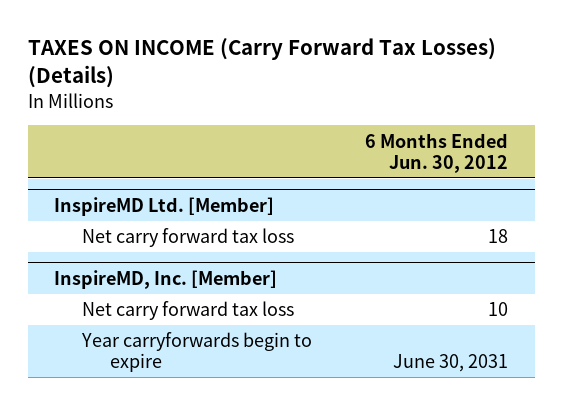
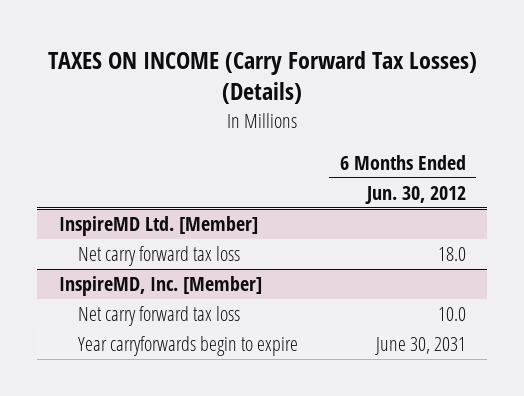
@ InspireMD Ltd. [Member]
- Net carry forward tax loss | 18
+ Net carry forward tax loss | 18.0
@ InspireMD, Inc. [Member]
- Net carry forward tax loss | 10
+ Net carry forward tax loss | 10.0

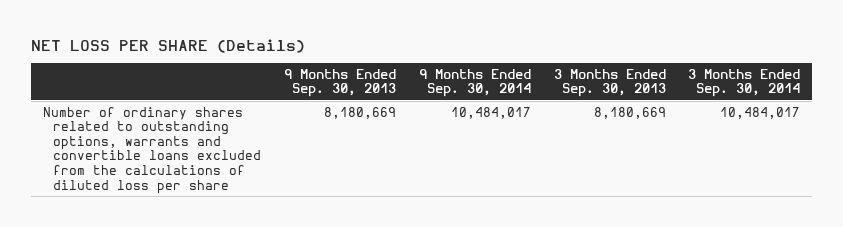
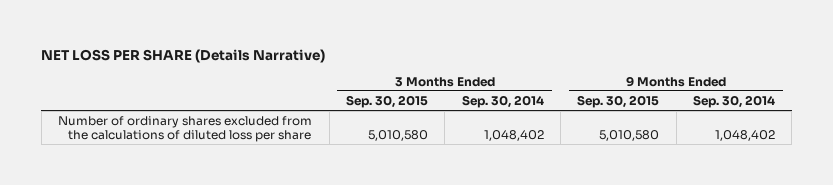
- NET LOSS PER SHARE (Details)
+ NET LOSS PER SHARE (Details Narrative)
- | 9 Months Ended Sep. 30, 2013 | 9 Months Ended Sep. 30, 2014 | 3 Months Ended Sep. 30, 2013 | 3 Months Ended Sep. 30, 2014
+ | 3 Months Ended Sep. 30, 2015 | 3 Months Ended Sep. 30, 2014 | 9 Months Ended Sep. 30, 2015 | 9 Months Ended Sep. 30, 2014
- Number of ordinary shares related to outstanding options, warrants and convertible loans excluded from the calculations of diluted loss per share | 8,180,669 | 10,484,017 | 8,180,669 | 10,484,017
+ Number of ordinary shares excluded from the calculations of diluted loss per share | 5,010,580 | 1,048,402 | 5,010,580 | 1,048,402

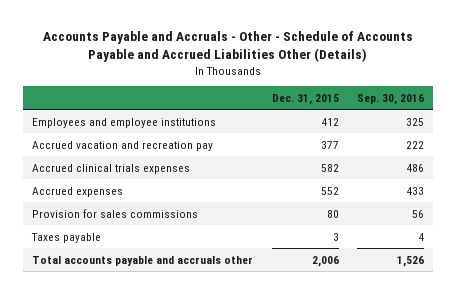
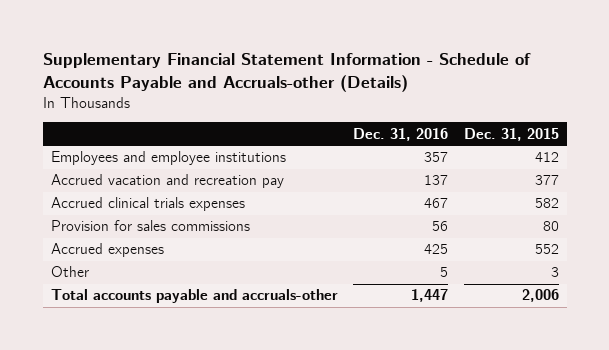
- Accounts Payable and Accruals - Other - Schedule of Accounts Payable and Accrued Liabilities Other (Details)
+ Supplementary Financial Statement Information - Schedule of Accounts Payable and Accruals-other (Details)
- | Dec. 31, 2015 | Sep. 30, 2016
+ | Dec. 31, 2016 | Dec. 31, 2015
- Taxes payable | 3 | 4
- Total accounts payable and accruals other | 2,006 | 1,526
moved down: Accrued expenses | 425 | 552
+ Other | 5 | 3
+ Total accounts payable and accruals-other | 1,447 | 2,006

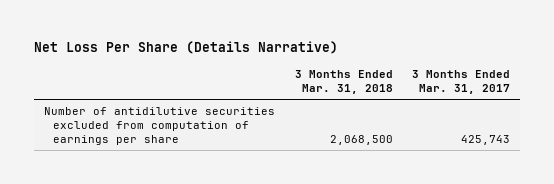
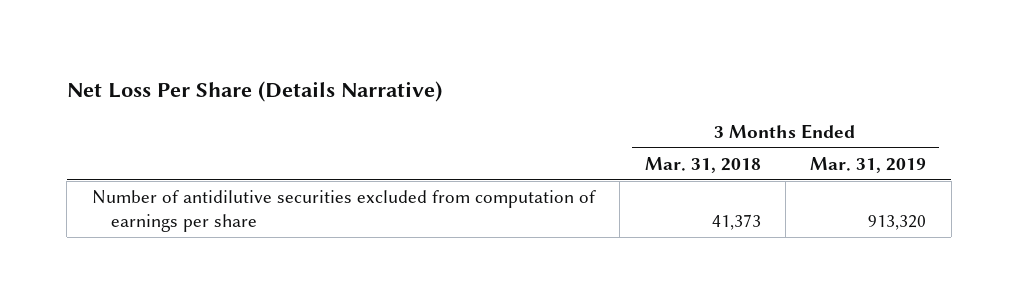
- | 3 Months Ended Mar. 31, 2018 | 3 Months Ended Mar. 31, 2017
+ | 3 Months Ended Mar. 31, 2018 | 3 Months Ended Mar. 31, 2019
- Number of antidilutive securities excluded from computation of earnings per share | 2,068,500 | 425,743
+ Number of antidilutive securities excluded from computation of earnings per share | 41,373 | 913,320

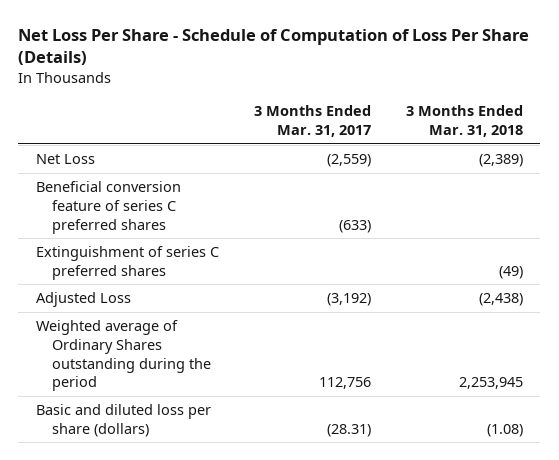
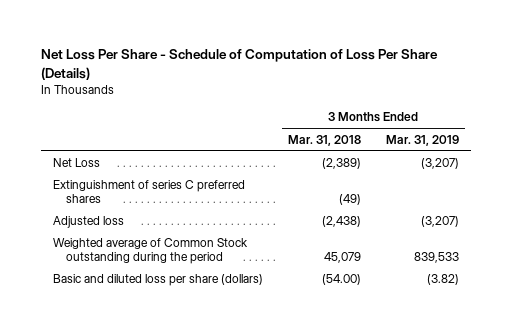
- | 3 Months Ended Mar. 31, 2017 | 3 Months Ended Mar. 31, 2018
+ | 3 Months Ended Mar. 31, 2018 | 3 Months Ended Mar. 31, 2019
- Beneficial conversion feature of series C preferred shares | (633) |
- Adjusted Loss | (3,192) | (2,438)
- Weighted average of Ordinary Shares outstanding during the period | 112,756 | 2,253,945
- Basic and diluted loss per share (dollars) | (28.31) | (1.08)
+ Adjusted loss | (2,438) | (3,207)
+ Weighted average of Common Stock outstanding during the period | 45,079 | 839,533
+ Basic and diluted loss per share (dollars) | (54.00) | (3.82)

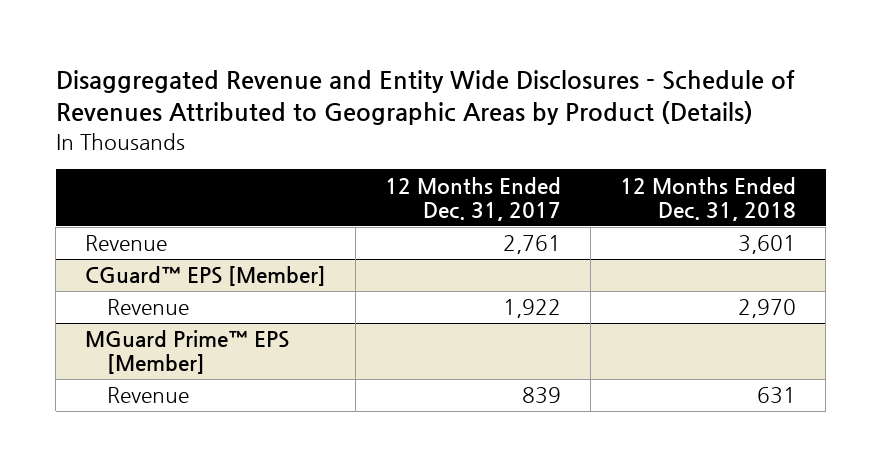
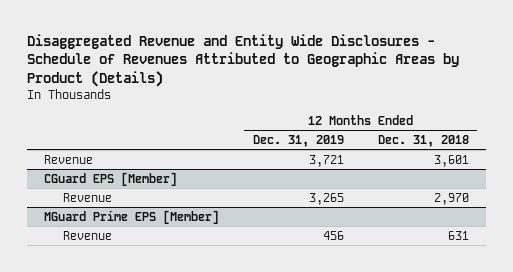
- | 12 Months Ended Dec. 31, 2017 | 12 Months Ended Dec. 31, 2018
+ | 12 Months Ended Dec. 31, 2019 | 12 Months Ended Dec. 31, 2018
- CGuard™ EPS [Member]
+ CGuard EPS [Member]
- MGuard Prime™ EPS [Member]
+ MGuard Prime EPS [Member]

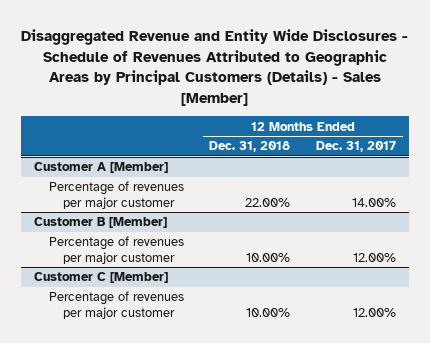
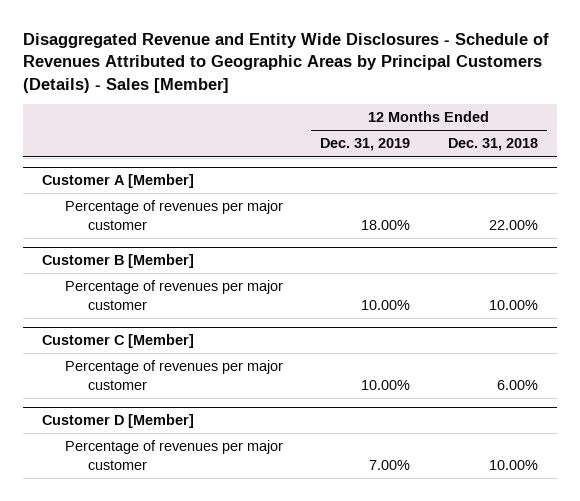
- | 12 Months Ended Dec. 31, 2018 | 12 Months Ended Dec. 31, 2017
+ | 12 Months Ended Dec. 31, 2019 | 12 Months Ended Dec. 31, 2018
@ Customer C [Member]
+ Percentage of revenues per major customer | 10.00% | 6.00%
+ Customer D [Member]

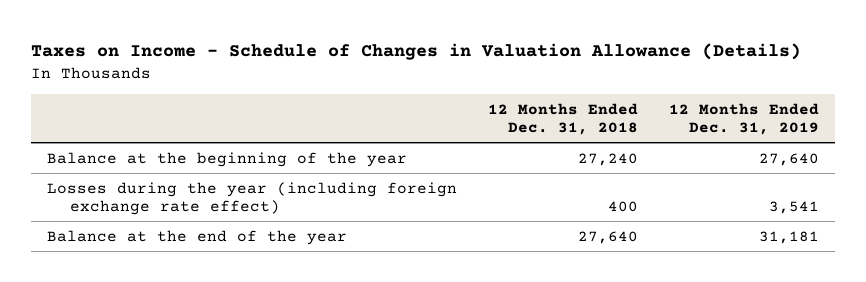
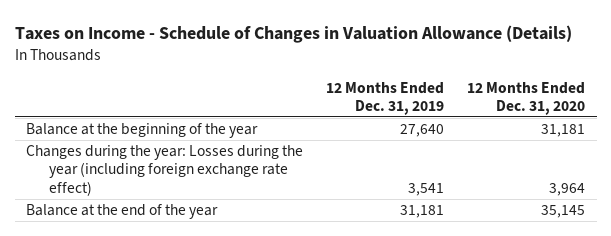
- | 12 Months Ended Dec. 31, 2018 | 12 Months Ended Dec. 31, 2019
+ | 12 Months Ended Dec. 31, 2019 | 12 Months Ended Dec. 31, 2020
- Losses during the year (including foreign exchange rate effect) | 400 | 3,541
+ Changes during the year: Losses during the year (including foreign exchange rate effect) | 3,541 | 3,964

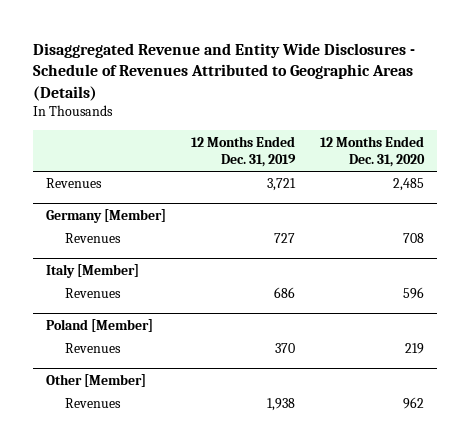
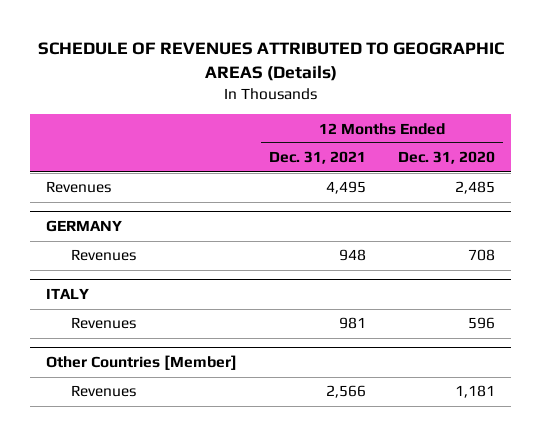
- Disaggregated Revenue and Entity Wide Disclosures - Schedule of Revenues Attributed to Geographic Areas (Details)
+ SCHEDULE OF REVENUES ATTRIBUTED TO GEOGRAPHIC AREAS (Details)
- | 12 Months Ended Dec. 31, 2019 | 12 Months Ended Dec. 31, 2020
+ | 12 Months Ended Dec. 31, 2021 | 12 Months Ended Dec. 31, 2020
- Germany [Member]
+ GERMANY
- Italy [Member]
+ ITALY
- Poland [Member]
- Revenues | 370 | 219
- Other [Member]
- Revenues | 1,938 | 962
+ Other Countries [Member]
+ Revenues | 2,566 | 1,181

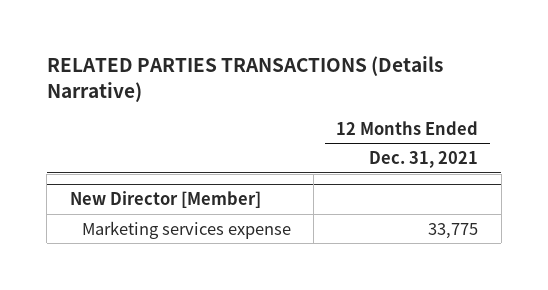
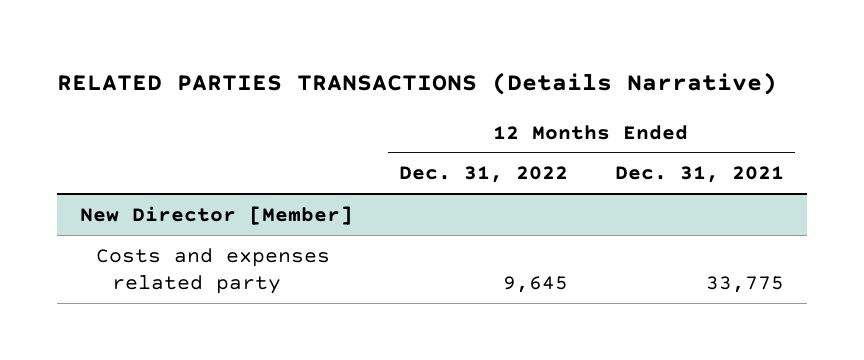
- | 12 Months Ended Dec. 31, 2021
+ | 12 Months Ended Dec. 31, 2022 | 12 Months Ended Dec. 31, 2021
@ New Director [Member]
- Marketing services expense | 33,775
+ Costs and expenses related party | 9,645 | 33,775

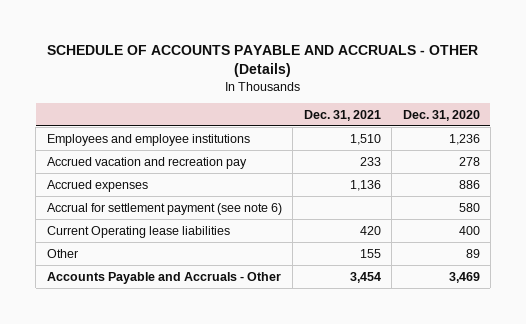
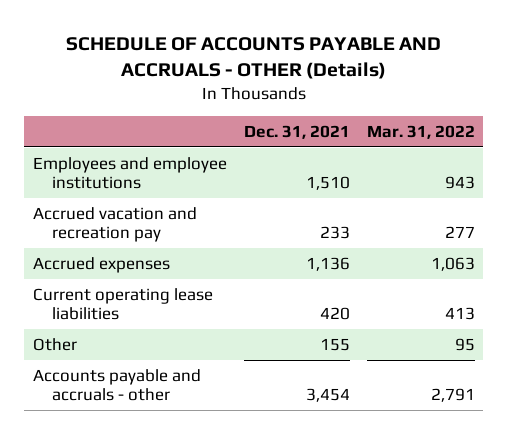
- | Dec. 31, 2021 | Dec. 31, 2020
+ | Dec. 31, 2021 | Mar. 31, 2022
- Accrual for settlement payment (see note 6) | | 580
- Current Operating lease liabilities | 420 | 400
+ Current operating lease liabilities | 420 | 413
- Accounts Payable and Accruals - Other | 3,454 | 3,469
+ Accounts payable and accruals - other | 3,454 | 2,791

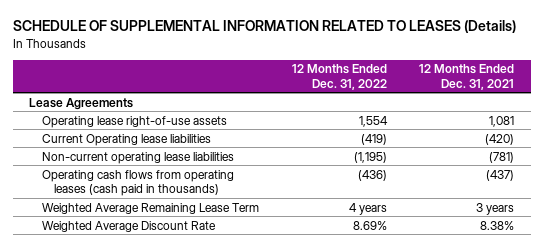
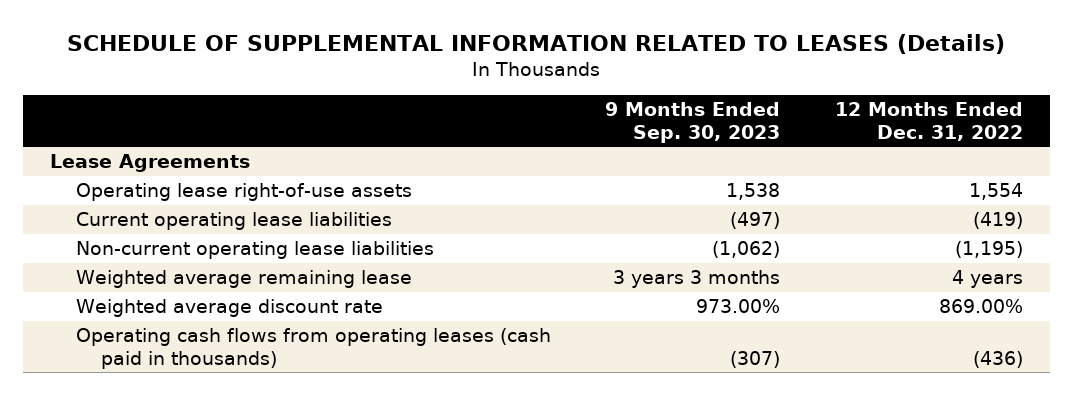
- | 12 Months Ended Dec. 31, 2022 | 12 Months Ended Dec. 31, 2021
+ | 9 Months Ended Sep. 30, 2023 | 12 Months Ended Dec. 31, 2022
- Current Operating lease liabilities | (419) | (420)
+ Current operating lease liabilities | (497) | (419)
+ Weighted average remaining lease | 3 years 3 months | 4 years
+ Weighted average discount rate | 973.00% | 869.00%
- Weighted Average Remaining Lease Term | 4 years | 3 years
- Weighted Average Discount Rate | 8.69% | 8.38%

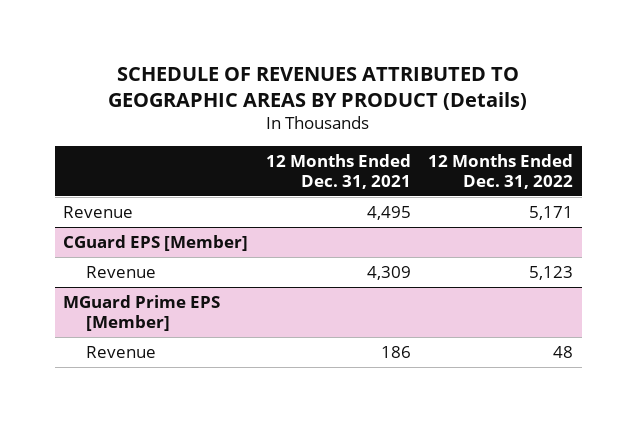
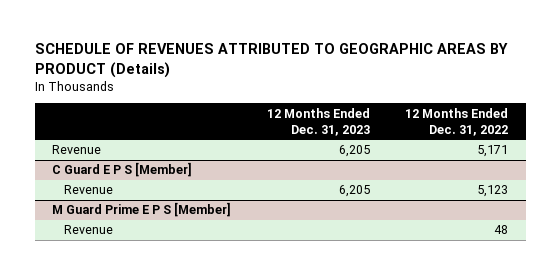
- | 12 Months Ended Dec. 31, 2021 | 12 Months Ended Dec. 31, 2022
+ | 12 Months Ended Dec. 31, 2023 | 12 Months Ended Dec. 31, 2022
- CGuard EPS [Member]
+ C Guard E P S [Member]
- MGuard Prime EPS [Member]
+ M Guard Prime E P S [Member]

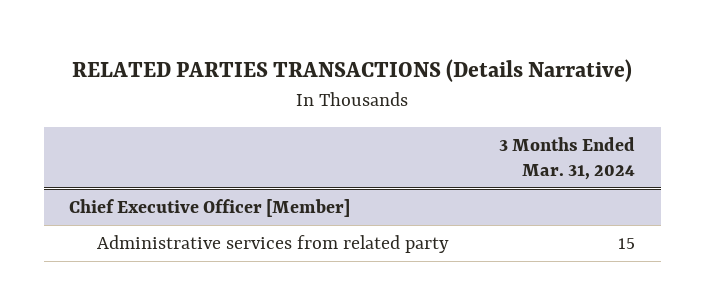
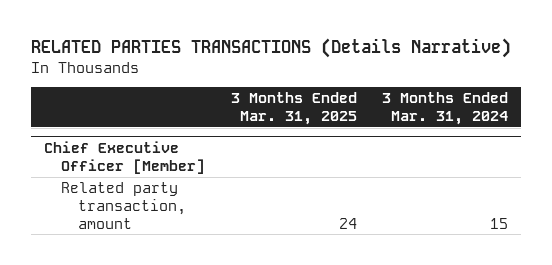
- | 3 Months Ended Mar. 31, 2024
+ | 3 Months Ended Mar. 31, 2025 | 3 Months Ended Mar. 31, 2024
@ Chief Executive Officer [Member]
- Administrative services from related party | 15
+ Related party transaction, amount | 24 | 15

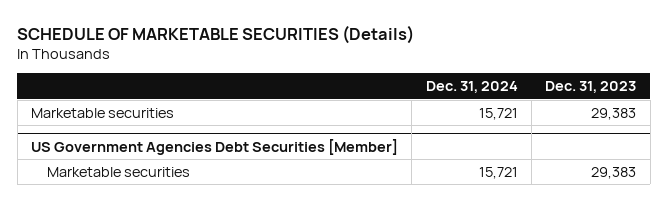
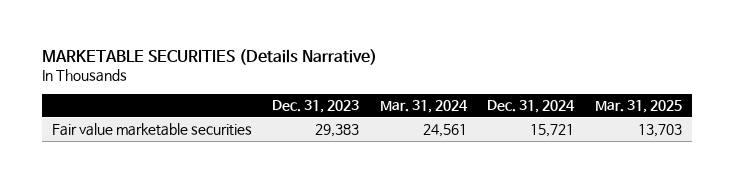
- SCHEDULE OF MARKETABLE SECURITIES (Details)
+ MARKETABLE SECURITIES (Details Narrative)
- | Dec. 31, 2024 | Dec. 31, 2023
+ | Dec. 31, 2023 | Mar. 31, 2024 | Dec. 31, 2024 | Mar. 31, 2025
- Marketable securities | 15,721 | 29,383
- US Government Agencies Debt Securities [Member]
- Marketable securities | 15,721 | 29,383
+ Fair value marketable securities | 29,383 | 24,561 | 15,721 | 13,703

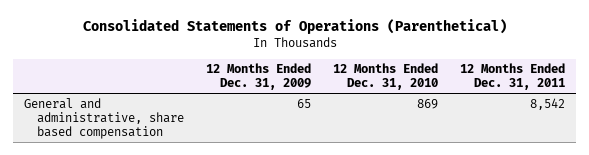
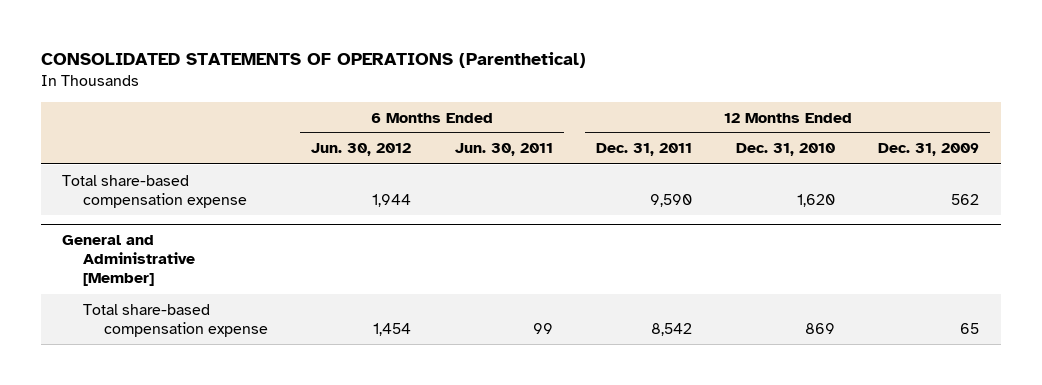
- Consolidated Statements of Operations (Parenthetical)
+ CONSOLIDATED STATEMENTS OF OPERATIONS (Parenthetical)
- | 12 Months Ended Dec. 31, 2009 | 12 Months Ended Dec. 31, 2010 | 12 Months Ended Dec. 31, 2011
+ | 6 Months Ended Jun. 30, 2012 | 6 Months Ended Jun. 30, 2011 | 12 Months Ended Dec. 31, 2011 | 12 Months Ended Dec. 31, 2010 | 12 Months Ended Dec. 31, 2009
- General and administrative, share based compensation | 65 | 869 | 8,542
+ Total share-based compensation expense | 1,944 | | 9,590 | 1,620 | 562
+ General and Administrative [Member]
+ Total share-based compensation expense | 1,454 | 99 | 8,542 | 869 | 65

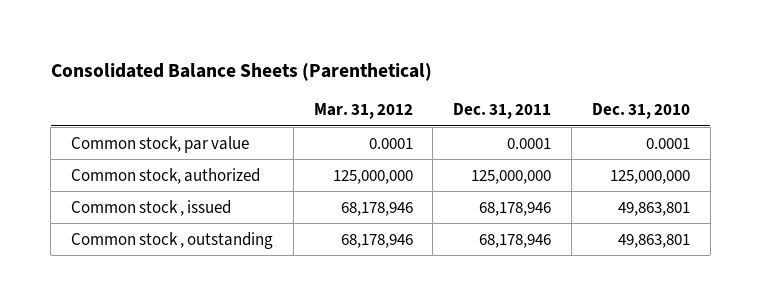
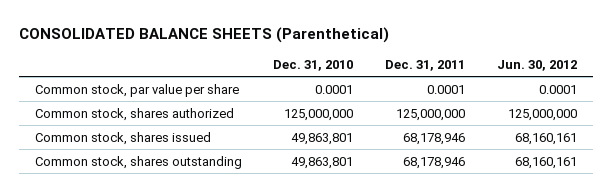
- Consolidated Balance Sheets (Parenthetical)
+ CONSOLIDATED BALANCE SHEETS (Parenthetical)
- | Mar. 31, 2012 | Dec. 31, 2011 | Dec. 31, 2010
+ | Dec. 31, 2010 | Dec. 31, 2011 | Jun. 30, 2012
- Common stock, par value | 0.0001 | 0.0001 | 0.0001
- Common stock, authorized | 125,000,000 | 125,000,000 | 125,000,000
- Common stock , issued | 68,178,946 | 68,178,946 | 49,863,801
- Common stock , outstanding | 68,178,946 | 68,178,946 | 49,863,801
+ Common stock, par value per share | 0.0001 | 0.0001 | 0.0001
+ Common stock, shares authorized | 125,000,000 | 125,000,000 | 125,000,000
+ Common stock, shares issued | 49,863,801 | 68,178,946 | 68,160,161
+ Common stock, shares outstanding | 49,863,801 | 68,178,946 | 68,160,161

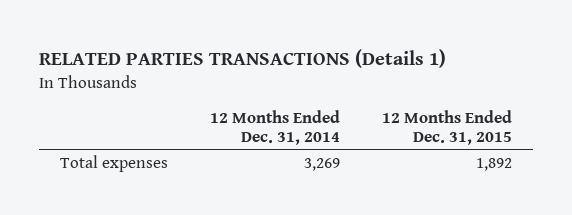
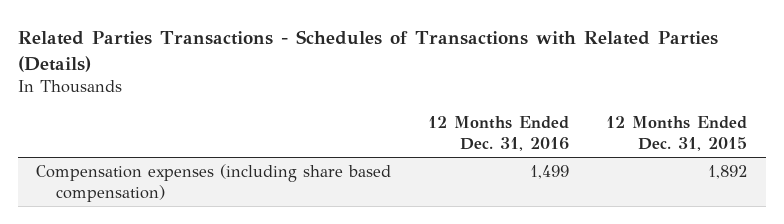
- RELATED PARTIES TRANSACTIONS (Details 1)
+ Related Parties Transactions - Schedules of Transactions with Related Parties (Details)
- | 12 Months Ended Dec. 31, 2014 | 12 Months Ended Dec. 31, 2015
+ | 12 Months Ended Dec. 31, 2016 | 12 Months Ended Dec. 31, 2015
- Total expenses | 3,269 | 1,892
+ Compensation expenses (including share based compensation) | 1,499 | 1,892

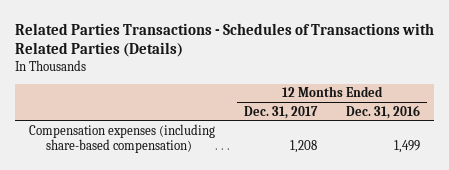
- | 12 Months Ended Dec. 31, 2016 | 12 Months Ended Dec. 31, 2015
+ | 12 Months Ended Dec. 31, 2017 | 12 Months Ended Dec. 31, 2016
- Compensation expenses (including share based compensation) | 1,499 | 1,892
+ Compensation expenses (including share-based compensation) | 1,208 | 1,499

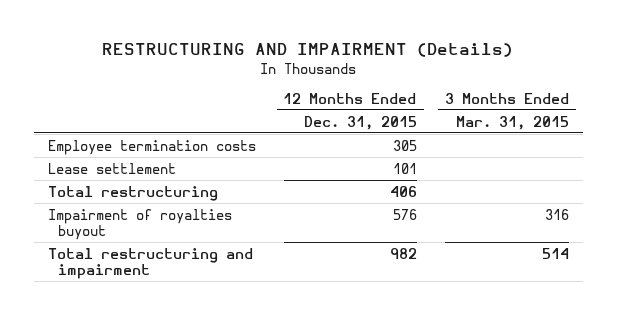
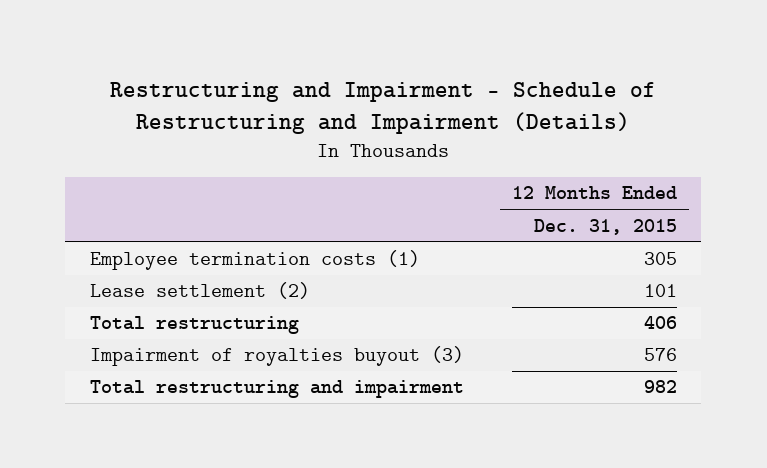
- RESTRUCTURING AND IMPAIRMENT (Details)
+ Restructuring and Impairment - Schedule of Restructuring and Impairment (Details)
- | 12 Months Ended Dec. 31, 2015 | 3 Months Ended Mar. 31, 2015
+ | 12 Months Ended Dec. 31, 2015
- Employee termination costs | 305 |
- Lease settlement | 101 |
+ Employee termination costs (1) | 305
+ Lease settlement (2) | 101
- Impairment of royalties buyout | 576 | 316
+ Impairment of royalties buyout (3) | 576

